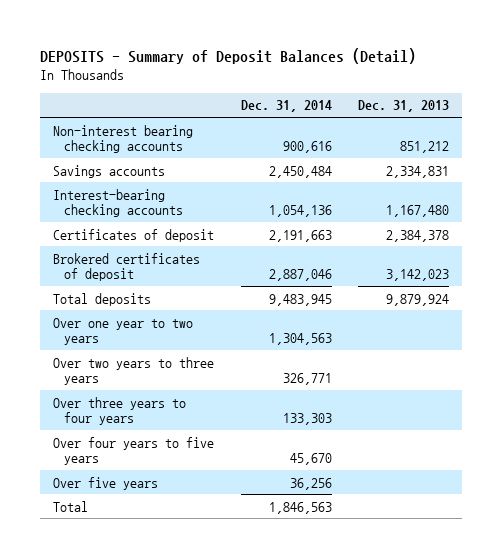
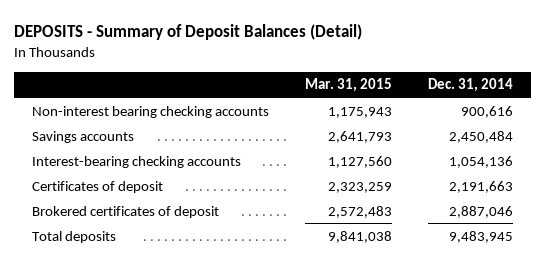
- | Dec. 31, 2014 | Dec. 31, 2013
+ | Mar. 31, 2015 | Dec. 31, 2014
- Over one year to two years | 1,304,563 |
- Over two years to three years | 326,771 |
- Over three years to four years | 133,303 |
- Over four years to five years | 45,670 |
- Over five years | 36,256 |
- Total | 1,846,563 |

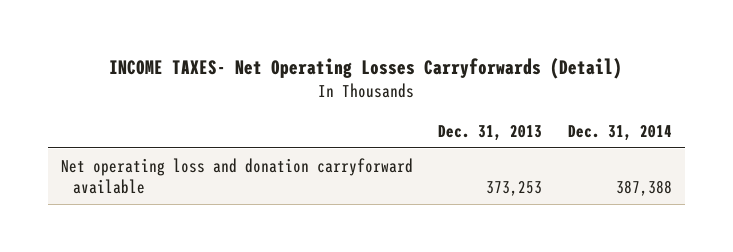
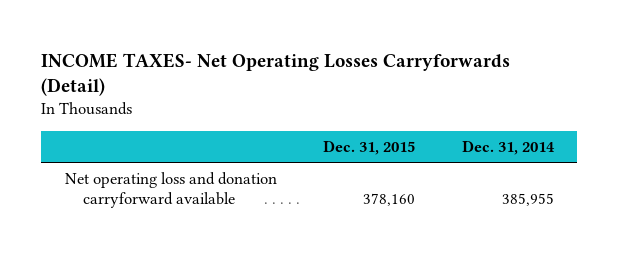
- | Dec. 31, 2013 | Dec. 31, 2014
+ | Dec. 31, 2015 | Dec. 31, 2014
- Net operating loss and donation carryforward available | 373,253 | 387,388
+ Net operating loss and donation carryforward available | 378,160 | 385,955

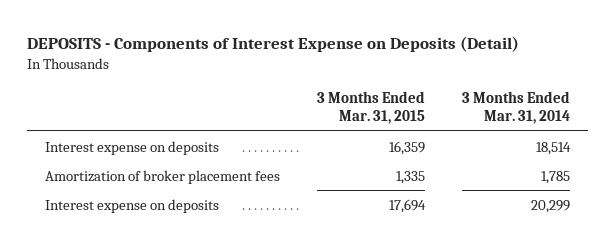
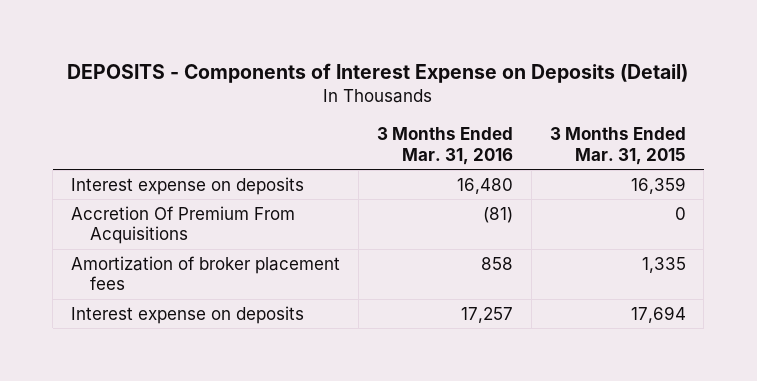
- | 3 Months Ended Mar. 31, 2015 | 3 Months Ended Mar. 31, 2014
+ | 3 Months Ended Mar. 31, 2016 | 3 Months Ended Mar. 31, 2015
+ Accretion Of Premium From Acquisitions | (81) | 0

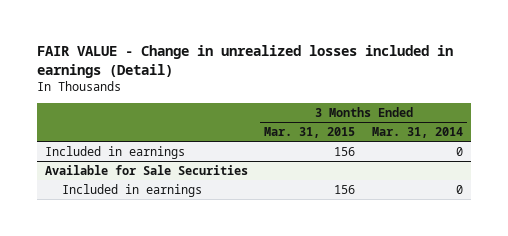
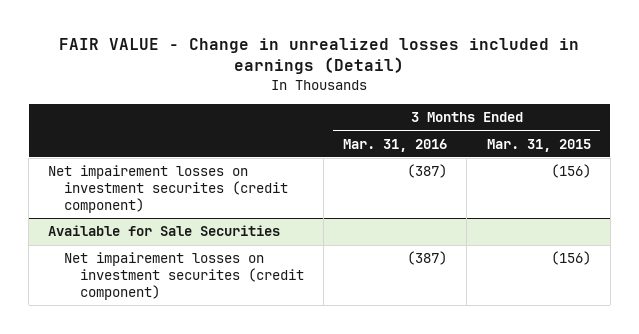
- | 3 Months Ended Mar. 31, 2015 | 3 Months Ended Mar. 31, 2014
+ | 3 Months Ended Mar. 31, 2016 | 3 Months Ended Mar. 31, 2015
- Included in earnings | 156 | 0
+ Net impairement losses on investment securites (credit component) | (387) | (156)
@ Available for Sale Securities
- Included in earnings | 156 | 0
+ Net impairement losses on investment securites (credit component) | (387) | (156)

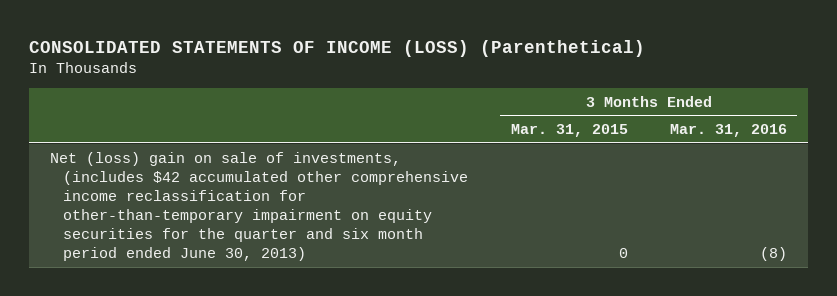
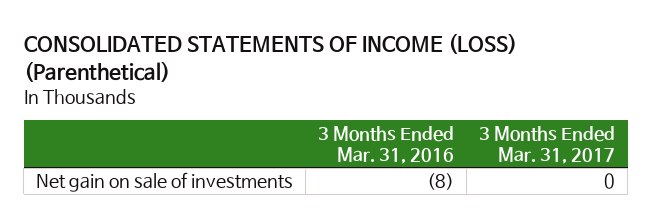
- | 3 Months Ended Mar. 31, 2015 | 3 Months Ended Mar. 31, 2016
+ | 3 Months Ended Mar. 31, 2016 | 3 Months Ended Mar. 31, 2017
- Net (loss) gain on sale of investments, (includes $42 accumulated other comprehensive income reclassification for other-than-temporary impairment on equity securities for the quarter and six month period ended June 30, 2013) | 0 | (8)
+ Net gain on sale of investments | (8) | 0

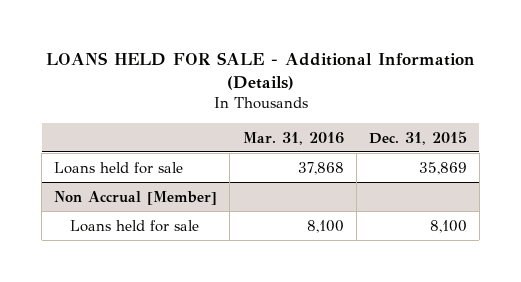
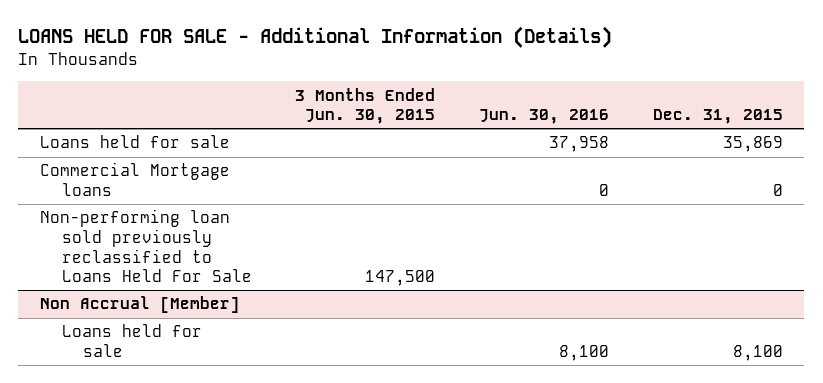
- | Mar. 31, 2016 | Dec. 31, 2015
+ | 3 Months Ended Jun. 30, 2015 | Jun. 30, 2016 | Dec. 31, 2015
+ Commercial Mortgage loans | | 0 | 0
+ Non-performing loan sold previously reclassified to Loans Held For Sale | 147,500 | |

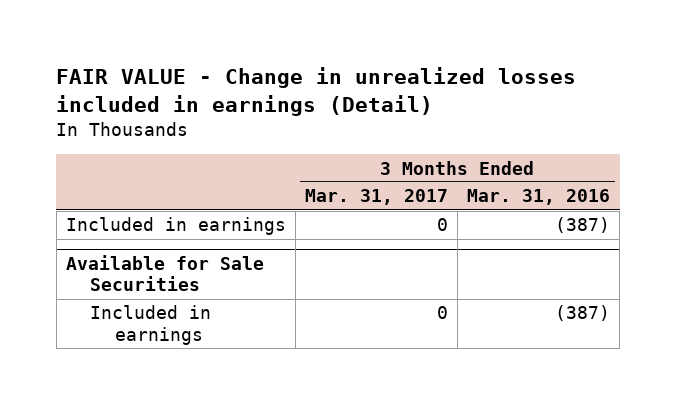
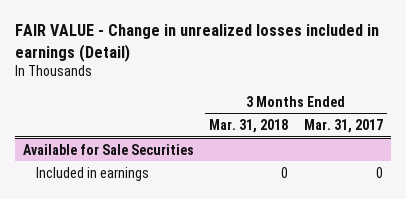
- | 3 Months Ended Mar. 31, 2017 | 3 Months Ended Mar. 31, 2016
+ | 3 Months Ended Mar. 31, 2018 | 3 Months Ended Mar. 31, 2017
- Included in earnings | 0 | (387)

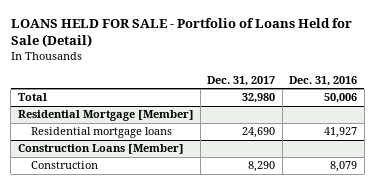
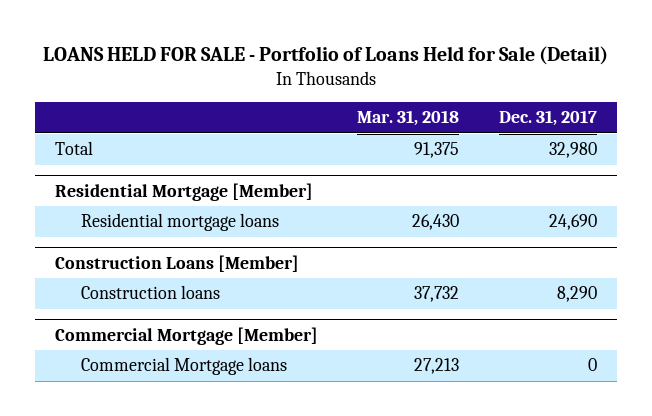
- | Dec. 31, 2017 | Dec. 31, 2016
+ | Mar. 31, 2018 | Dec. 31, 2017
@ Construction Loans [Member]
- Construction | 8,290 | 8,079
+ Construction loans | 37,732 | 8,290
+ Commercial Mortgage [Member]
+ Commercial Mortgage loans | 27,213 | 0

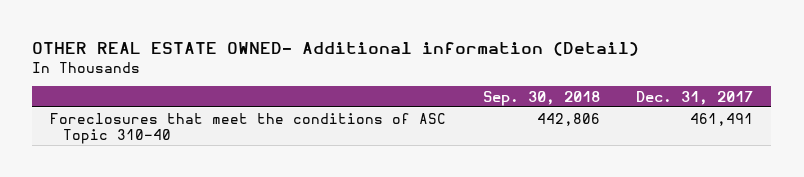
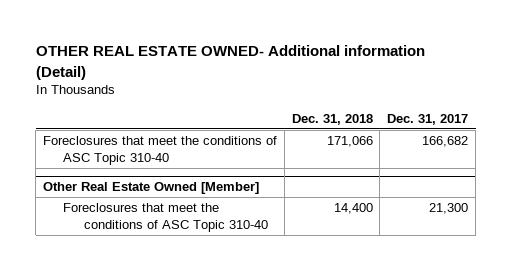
- | Sep. 30, 2018 | Dec. 31, 2017
+ | Dec. 31, 2018 | Dec. 31, 2017
- Foreclosures that meet the conditions of ASC Topic 310-40 | 442,806 | 461,491
+ Foreclosures that meet the conditions of ASC Topic 310-40 | 171,066 | 166,682
+ Other Real Estate Owned [Member]
+ Foreclosures that meet the conditions of ASC Topic 310-40 | 14,400 | 21,300

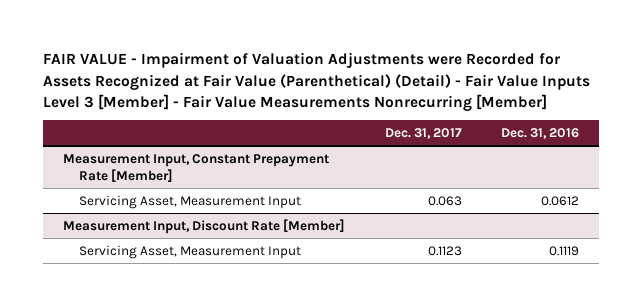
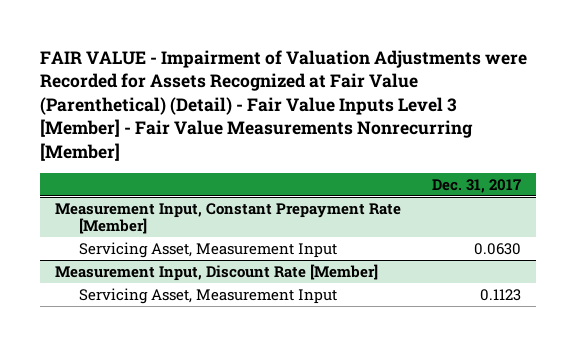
- | Dec. 31, 2017 | Dec. 31, 2016
+ | Dec. 31, 2017
@ Measurement Input, Constant Prepayment Rate [Member]
- Servicing Asset, Measurement Input | 0.063 | 0.0612
+ Servicing Asset, Measurement Input | 0.0630

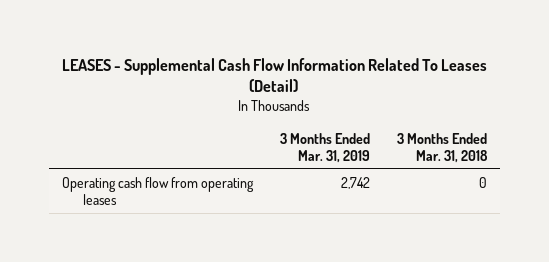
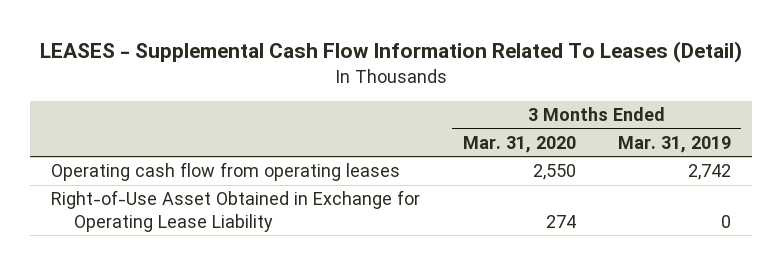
- | 3 Months Ended Mar. 31, 2019 | 3 Months Ended Mar. 31, 2018
+ | 3 Months Ended Mar. 31, 2020 | 3 Months Ended Mar. 31, 2019
+ Right-of-Use Asset Obtained in Exchange for Operating Lease Liability | 274 | 0

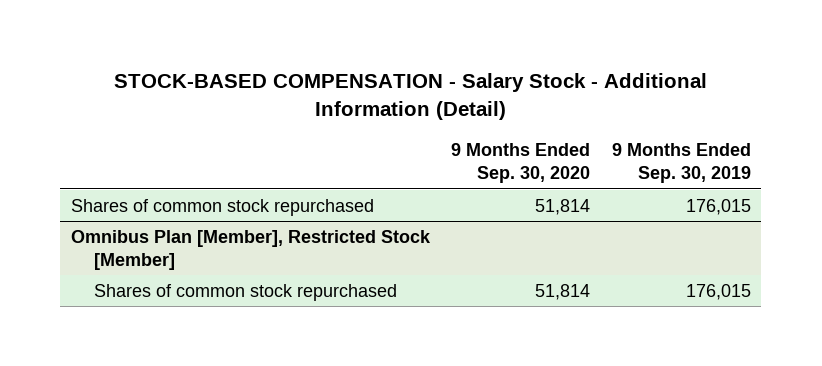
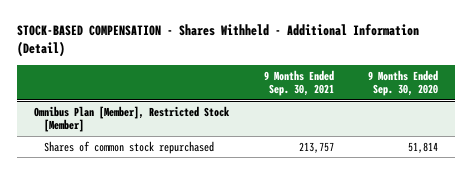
- STOCK-BASED COMPENSATION - Salary Stock - Additional Information (Detail)
+ STOCK-BASED COMPENSATION - Shares Withheld - Additional Information (Detail)
- | 9 Months Ended Sep. 30, 2020 | 9 Months Ended Sep. 30, 2019
+ | 9 Months Ended Sep. 30, 2021 | 9 Months Ended Sep. 30, 2020
- Shares of common stock repurchased | 51,814 | 176,015

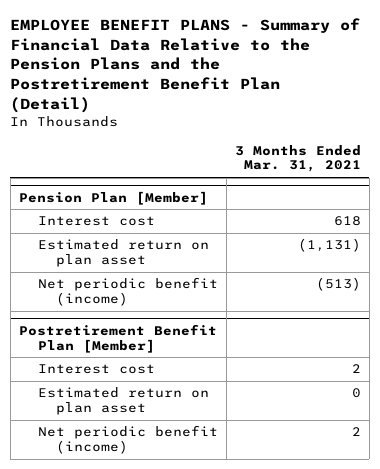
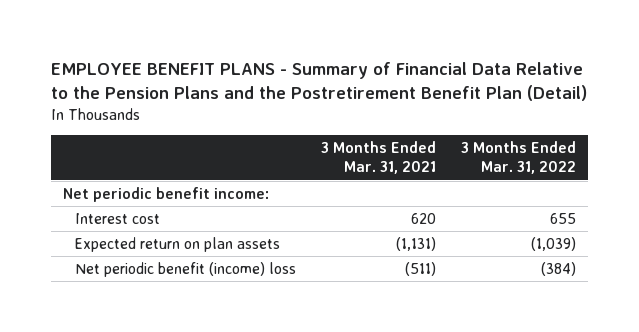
- | 3 Months Ended Mar. 31, 2021
+ | 3 Months Ended Mar. 31, 2021 | 3 Months Ended Mar. 31, 2022
- Pension Plan [Member]
- Interest cost | 618
- Estimated return on plan asset | (1,131)
- Net periodic benefit (income) | (513)
- Postretirement Benefit Plan [Member]
- Interest cost | 2
- Estimated return on plan asset | 0
- Net periodic benefit (income) | 2
+ Net periodic benefit income:
+ Interest cost | 620 | 655
+ Expected return on plan assets | (1,131) | (1,039)
+ Net periodic benefit (income) loss | (511) | (384)

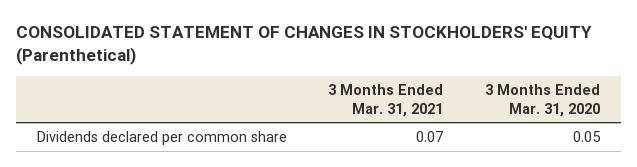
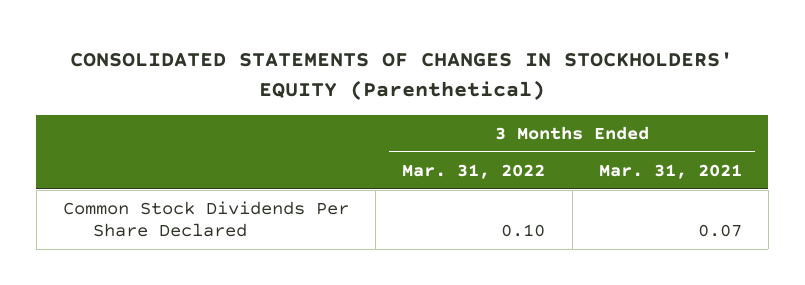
- CONSOLIDATED STATEMENT OF CHANGES IN STOCKHOLDERS' EQUITY (Parenthetical)
+ CONSOLIDATED STATEMENTS OF CHANGES IN STOCKHOLDERS' EQUITY (Parenthetical)
- | 3 Months Ended Mar. 31, 2021 | 3 Months Ended Mar. 31, 2020
+ | 3 Months Ended Mar. 31, 2022 | 3 Months Ended Mar. 31, 2021
- Dividends declared per common share | 0.07 | 0.05
+ Common Stock Dividends Per Share Declared | 0.10 | 0.07

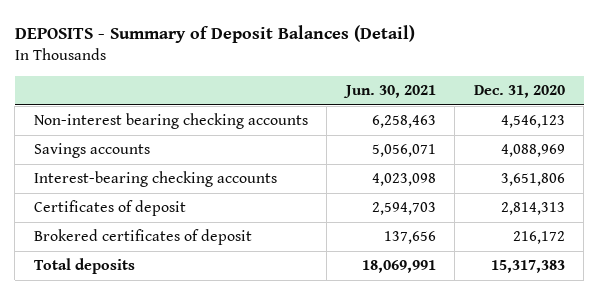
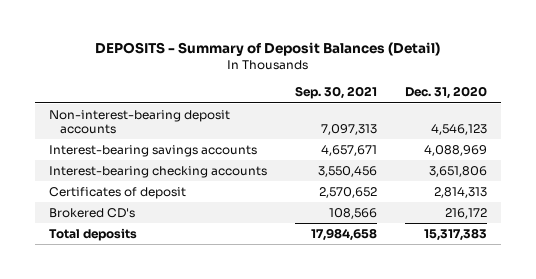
- | Jun. 30, 2021 | Dec. 31, 2020
+ | Sep. 30, 2021 | Dec. 31, 2020
- Non-interest bearing checking accounts | 6,258,463 | 4,546,123
- Savings accounts | 5,056,071 | 4,088,969
+ Non-interest-bearing deposit accounts | 7,097,313 | 4,546,123
+ Interest-bearing savings accounts | 4,657,671 | 4,088,969
- Brokered certificates of deposit | 137,656 | 216,172
+ Brokered CD's | 108,566 | 216,172

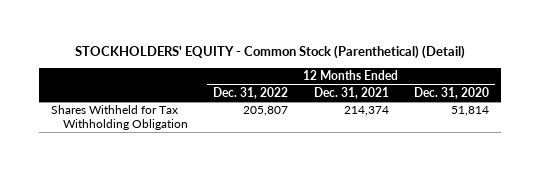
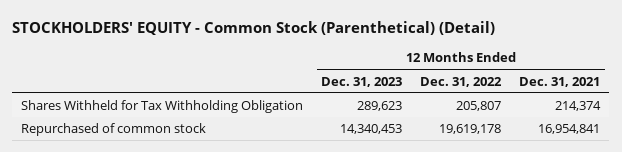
- | 12 Months Ended Dec. 31, 2022 | 12 Months Ended Dec. 31, 2021 | 12 Months Ended Dec. 31, 2020
+ | 12 Months Ended Dec. 31, 2023 | 12 Months Ended Dec. 31, 2022 | 12 Months Ended Dec. 31, 2021
+ Repurchased of common stock | 14,340,453 | 19,619,178 | 16,954,841

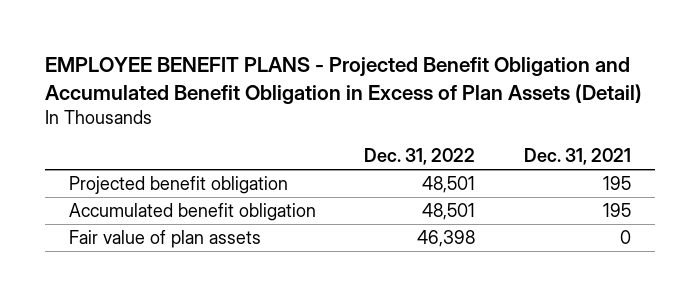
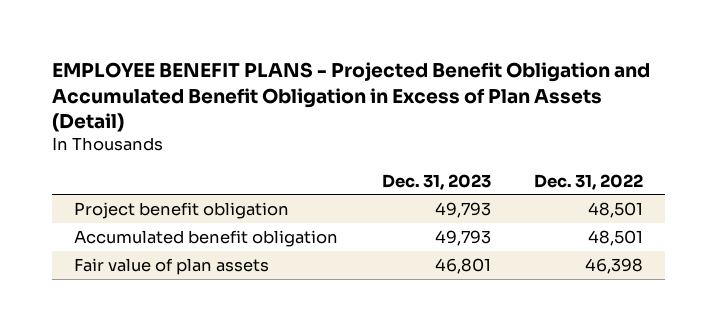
- | Dec. 31, 2022 | Dec. 31, 2021
+ | Dec. 31, 2023 | Dec. 31, 2022
- Projected benefit obligation | 48,501 | 195
+ Project benefit obligation | 49,793 | 48,501

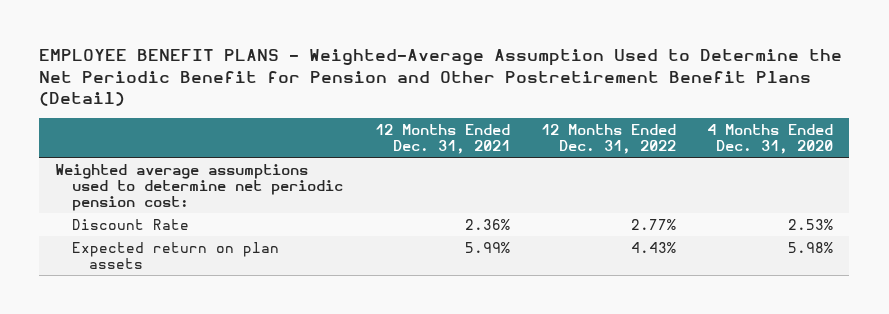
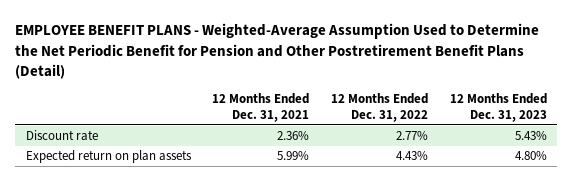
- | 12 Months Ended Dec. 31, 2021 | 12 Months Ended Dec. 31, 2022 | 4 Months Ended Dec. 31, 2020
+ | 12 Months Ended Dec. 31, 2021 | 12 Months Ended Dec. 31, 2022 | 12 Months Ended Dec. 31, 2023
- Weighted average assumptions used to determine net periodic pension cost:
- Discount Rate | 2.36% | 2.77% | 2.53%
+ Discount rate | 2.36% | 2.77% | 5.43%

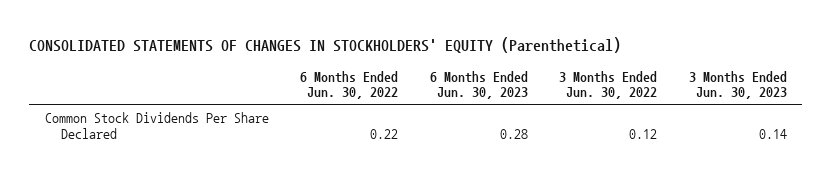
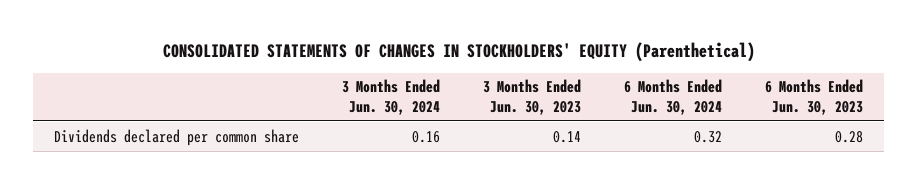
- | 6 Months Ended Jun. 30, 2022 | 6 Months Ended Jun. 30, 2023 | 3 Months Ended Jun. 30, 2022 | 3 Months Ended Jun. 30, 2023
+ | 3 Months Ended Jun. 30, 2024 | 3 Months Ended Jun. 30, 2023 | 6 Months Ended Jun. 30, 2024 | 6 Months Ended Jun. 30, 2023
- Common Stock Dividends Per Share Declared | 0.22 | 0.28 | 0.12 | 0.14
+ Dividends declared per common share | 0.16 | 0.14 | 0.32 | 0.28

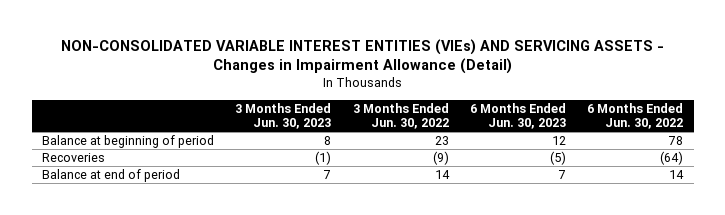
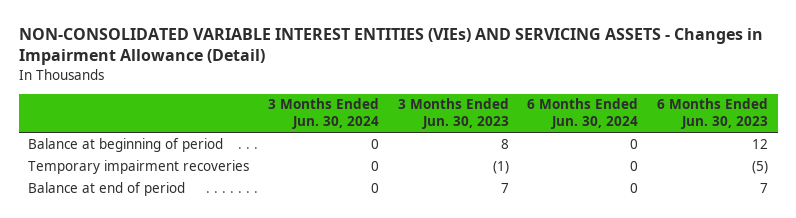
- | 3 Months Ended Jun. 30, 2023 | 3 Months Ended Jun. 30, 2022 | 6 Months Ended Jun. 30, 2023 | 6 Months Ended Jun. 30, 2022
+ | 3 Months Ended Jun. 30, 2024 | 3 Months Ended Jun. 30, 2023 | 6 Months Ended Jun. 30, 2024 | 6 Months Ended Jun. 30, 2023
- Recoveries | (1) | (9) | (5) | (64)
+ Temporary impairment recoveries | 0 | (1) | 0 | (5)

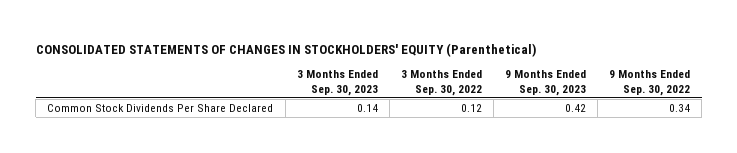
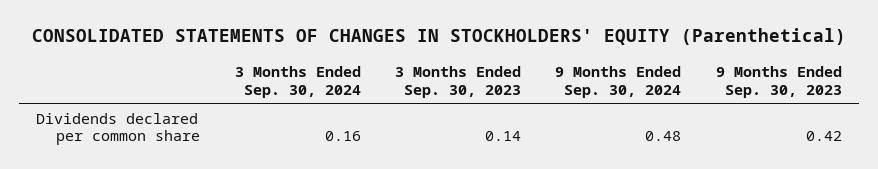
- | 3 Months Ended Sep. 30, 2023 | 3 Months Ended Sep. 30, 2022 | 9 Months Ended Sep. 30, 2023 | 9 Months Ended Sep. 30, 2022
+ | 3 Months Ended Sep. 30, 2024 | 3 Months Ended Sep. 30, 2023 | 9 Months Ended Sep. 30, 2024 | 9 Months Ended Sep. 30, 2023
- Common Stock Dividends Per Share Declared | 0.14 | 0.12 | 0.42 | 0.34
+ Dividends declared per common share | 0.16 | 0.14 | 0.48 | 0.42

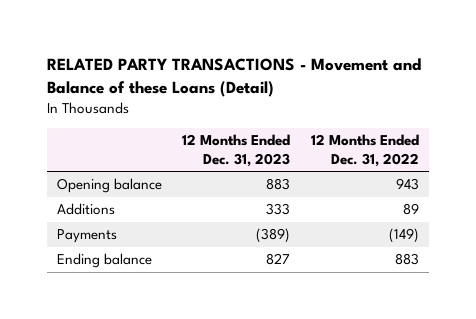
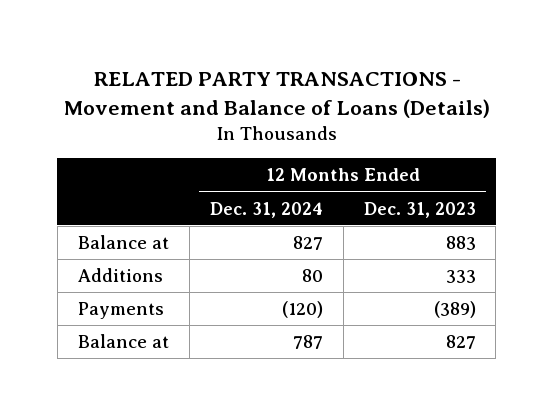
- RELATED PARTY TRANSACTIONS - Movement and Balance of these Loans (Detail)
+ RELATED PARTY TRANSACTIONS - Movement and Balance of Loans (Details)
- | 12 Months Ended Dec. 31, 2023 | 12 Months Ended Dec. 31, 2022
+ | 12 Months Ended Dec. 31, 2024 | 12 Months Ended Dec. 31, 2023
- Opening balance | 883 | 943
+ Balance at | 827 | 883
- Ending balance | 827 | 883
+ Balance at | 787 | 827

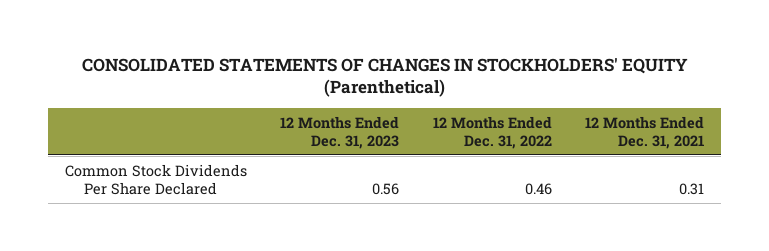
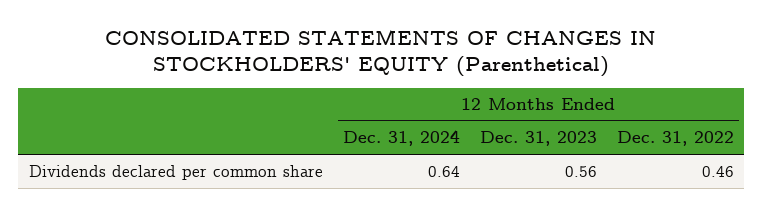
- | 12 Months Ended Dec. 31, 2023 | 12 Months Ended Dec. 31, 2022 | 12 Months Ended Dec. 31, 2021
+ | 12 Months Ended Dec. 31, 2024 | 12 Months Ended Dec. 31, 2023 | 12 Months Ended Dec. 31, 2022
- Common Stock Dividends Per Share Declared | 0.56 | 0.46 | 0.31
+ Dividends declared per common share | 0.64 | 0.56 | 0.46

